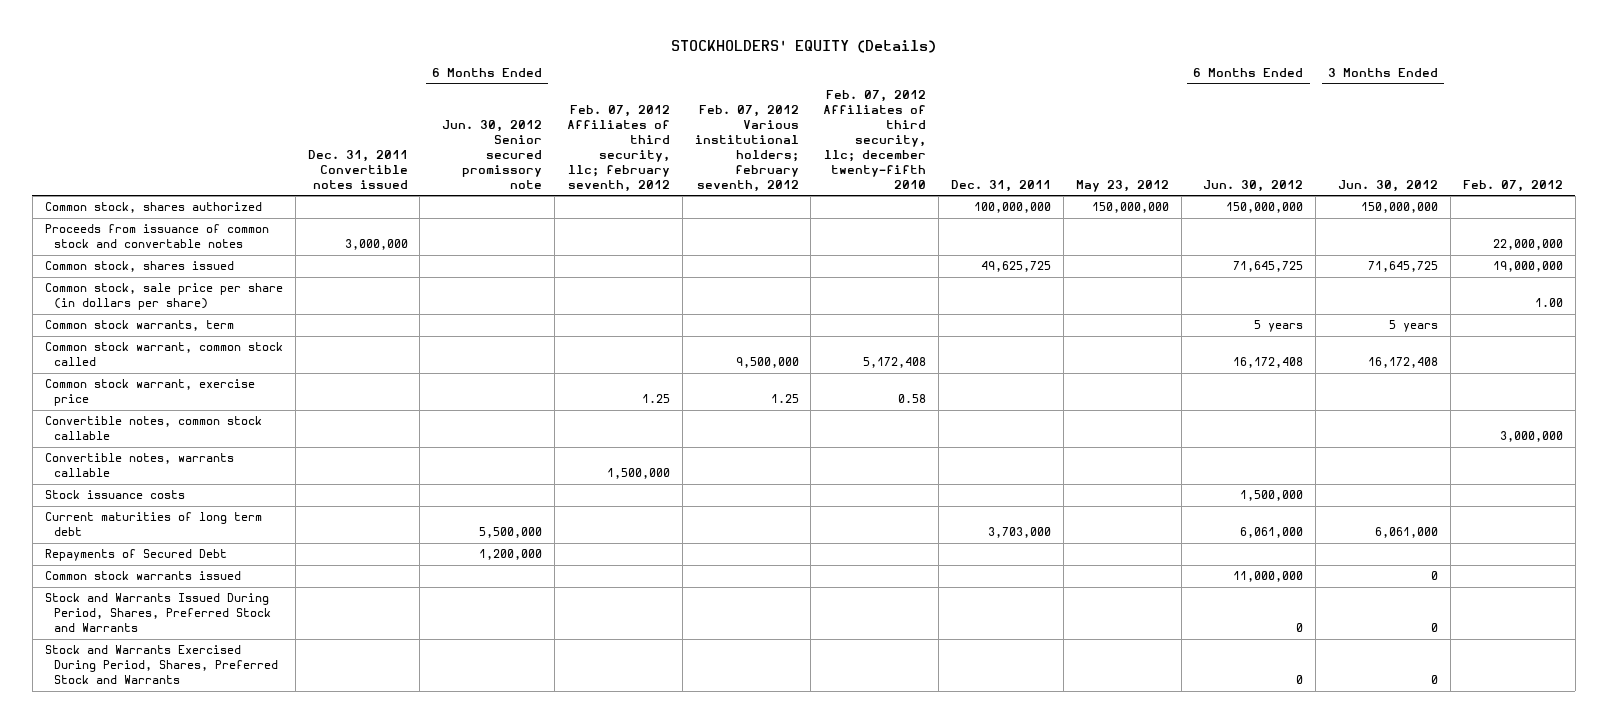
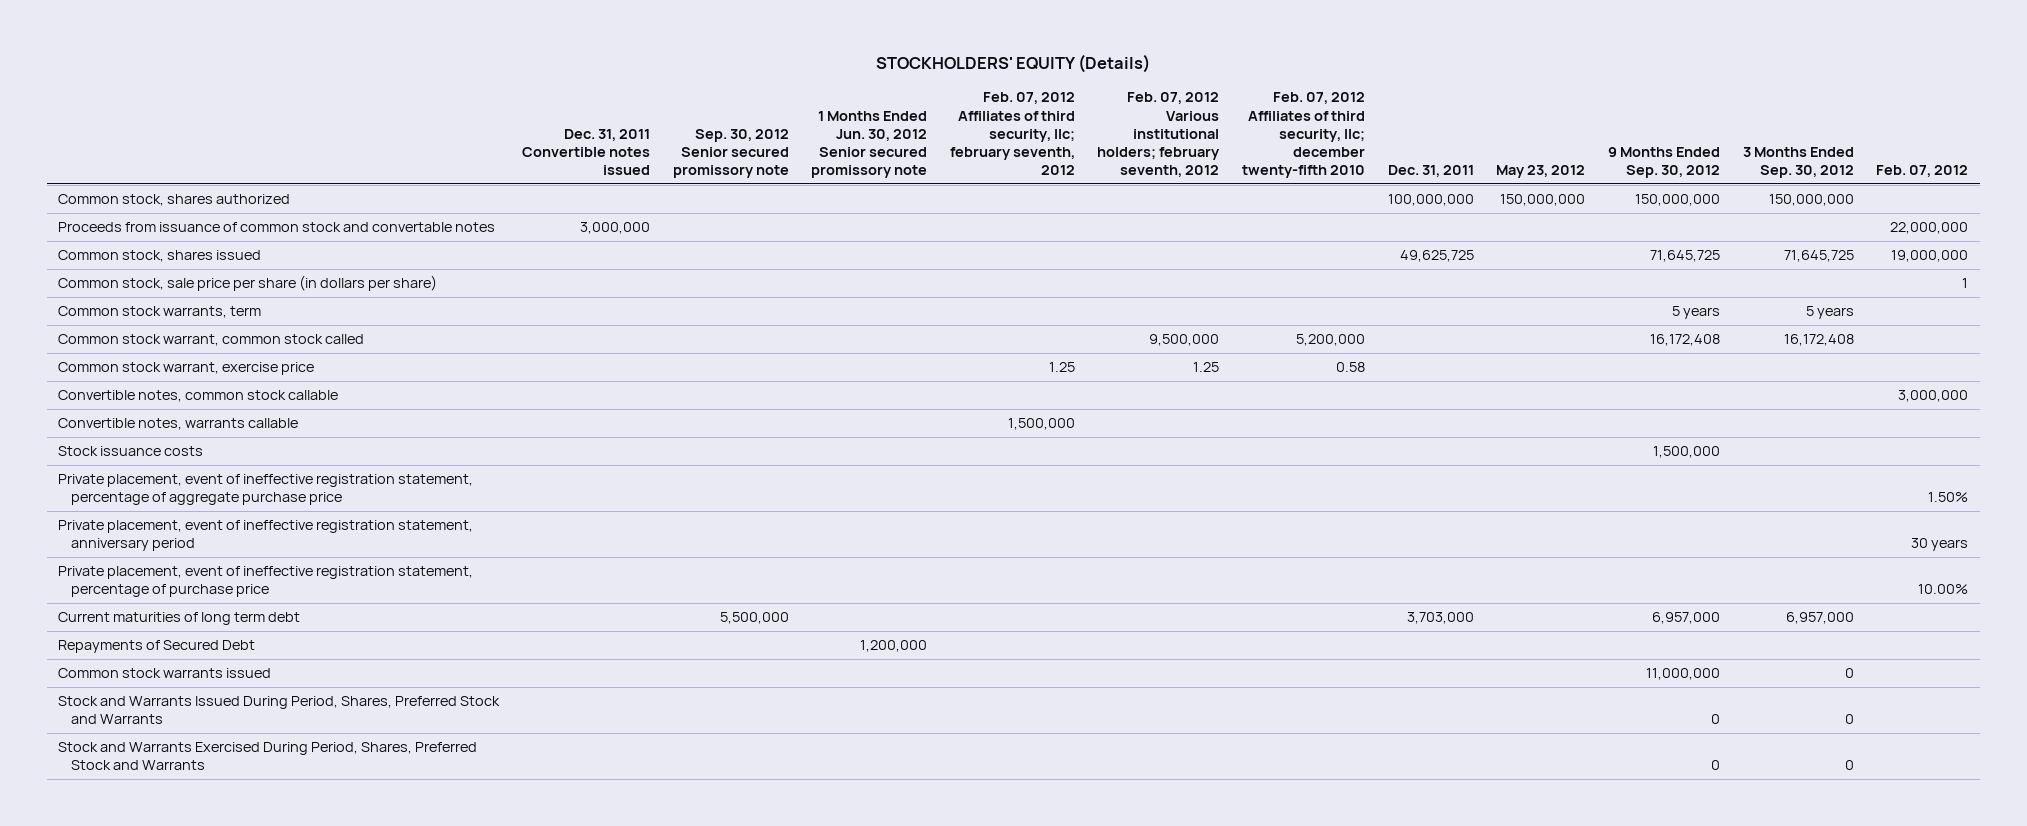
- | Dec. 31, 2011 Convertible notes issued | 6 Months Ended Jun. 30, 2012 Senior secured promissory note | Feb. 07, 2012 Affiliates of third security, llc; february seventh, 2012 | Feb. 07, 2012 Various institutional holders; february seventh, 2012 | Feb. 07, 2012 Affiliates of third security, llc; december twenty-fifth 2010 | Dec. 31, 2011 | May 23, 2012 | 6 Months Ended Jun. 30, 2012 | 3 Months Ended Jun. 30, 2012 | Feb. 07, 2012
+ | Dec. 31, 2011 Convertible notes issued | Sep. 30, 2012 Senior secured promissory note | 1 Months Ended Jun. 30, 2012 Senior secured promissory note | Feb. 07, 2012 Affiliates of third security, llc; february seventh, 2012 | Feb. 07, 2012 Various institutional holders; february seventh, 2012 | Feb. 07, 2012 Affiliates of third security, llc; december twenty-fifth 2010 | Dec. 31, 2011 | May 23, 2012 | 9 Months Ended Sep. 30, 2012 | 3 Months Ended Sep. 30, 2012 | Feb. 07, 2012
- Common stock, sale price per share (in dollars per share) | | | | | | | | | | 1.00
+ Common stock, sale price per share (in dollars per share) | | | | | | | | | | | 1
- Common stock warrant, common stock called | | | | 9,500,000 | 5,172,408 | | | 16,172,408 | 16,172,408 |
+ Common stock warrant, common stock called | | | | | 9,500,000 | 5,200,000 | | | 16,172,408 | 16,172,408 |
+ Private placement, event of ineffective registration statement, percentage of aggregate purchase price | | | | | | | | | | | 1.50%
+ Private placement, event of ineffective registration statement, anniversary period | | | | | | | | | | | 30 years
+ Private placement, event of ineffective registration statement, percentage of purchase price | | | | | | | | | | | 10.00%

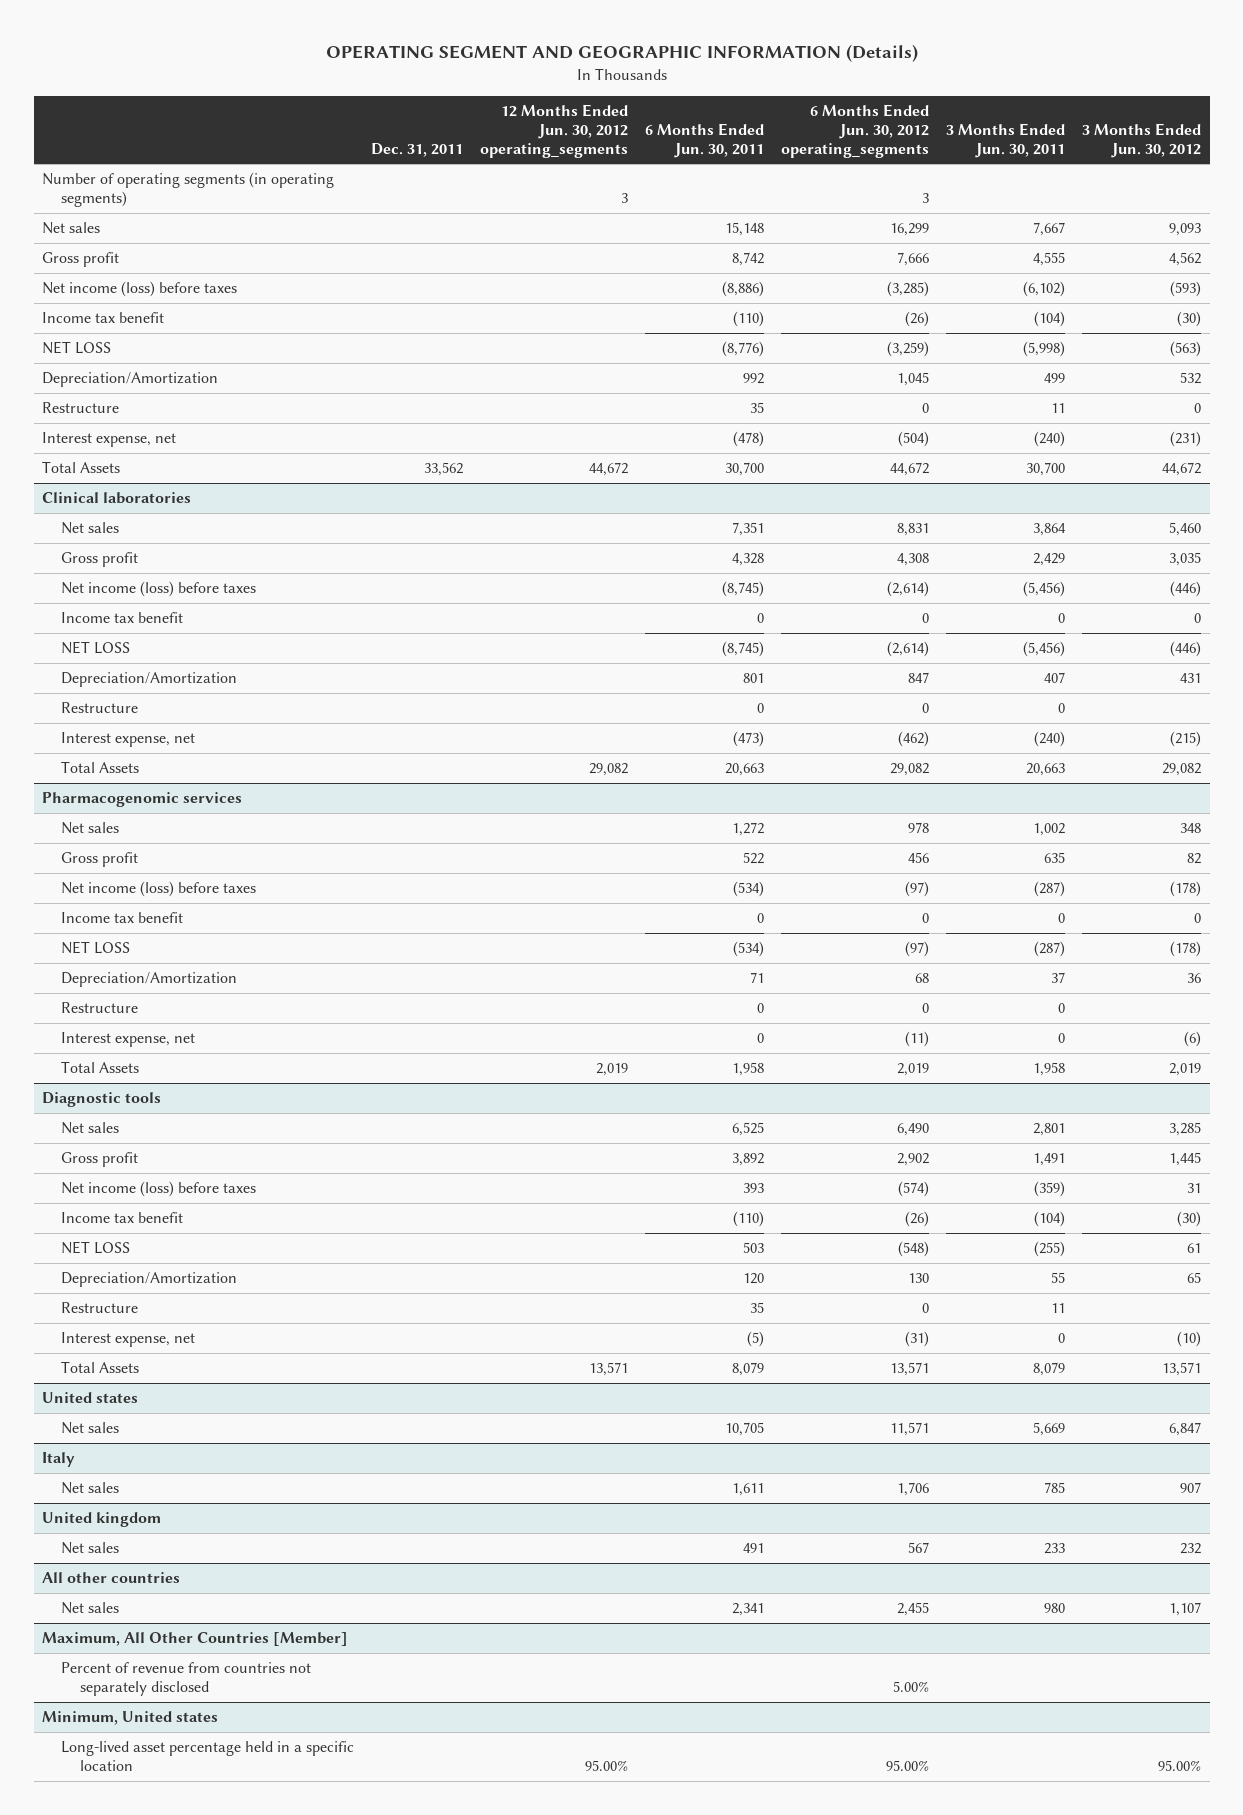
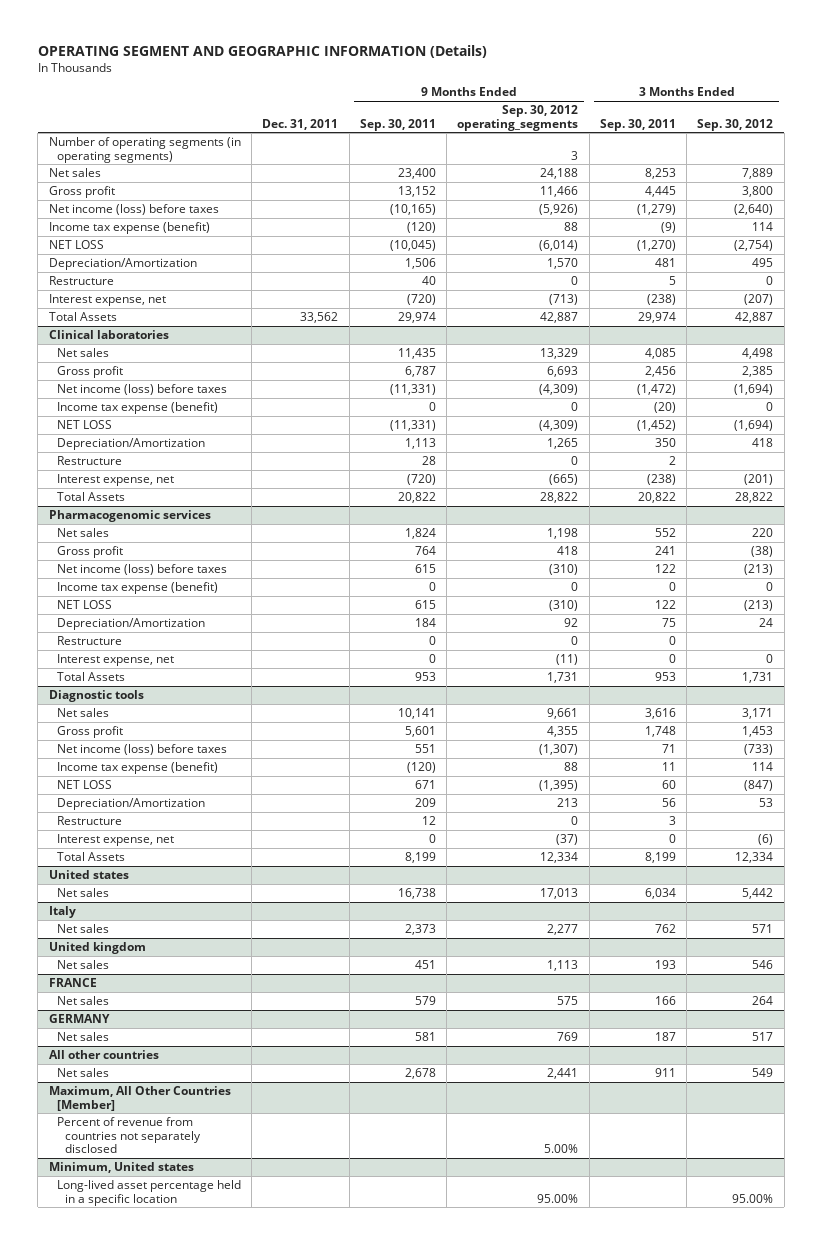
- | Dec. 31, 2011 | 12 Months Ended Jun. 30, 2012 operating_segments | 6 Months Ended Jun. 30, 2011 | 6 Months Ended Jun. 30, 2012 operating_segments | 3 Months Ended Jun. 30, 2011 | 3 Months Ended Jun. 30, 2012
+ | Dec. 31, 2011 | 9 Months Ended Sep. 30, 2011 | 9 Months Ended Sep. 30, 2012 operating_segments | 3 Months Ended Sep. 30, 2011 | 3 Months Ended Sep. 30, 2012
- Income tax benefit | | | (110) | (26) | (104) | (30)
+ Income tax expense (benefit) | | (120) | 88 | (9) | 114
@ Clinical laboratories
- Income tax benefit | | | 0 | 0 | 0 | 0
+ Income tax expense (benefit) | | 0 | 0 | (20) | 0
@ Pharmacogenomic services
- Income tax benefit | | | 0 | 0 | 0 | 0
+ Income tax expense (benefit) | | 0 | 0 | 0 | 0
@ Diagnostic tools
- Income tax benefit | | | (110) | (26) | (104) | (30)
+ Income tax expense (benefit) | | (120) | 88 | 11 | 114
+ FRANCE
+ Net sales | | 579 | 575 | 166 | 264
+ GERMANY
+ Net sales | | 581 | 769 | 187 | 517

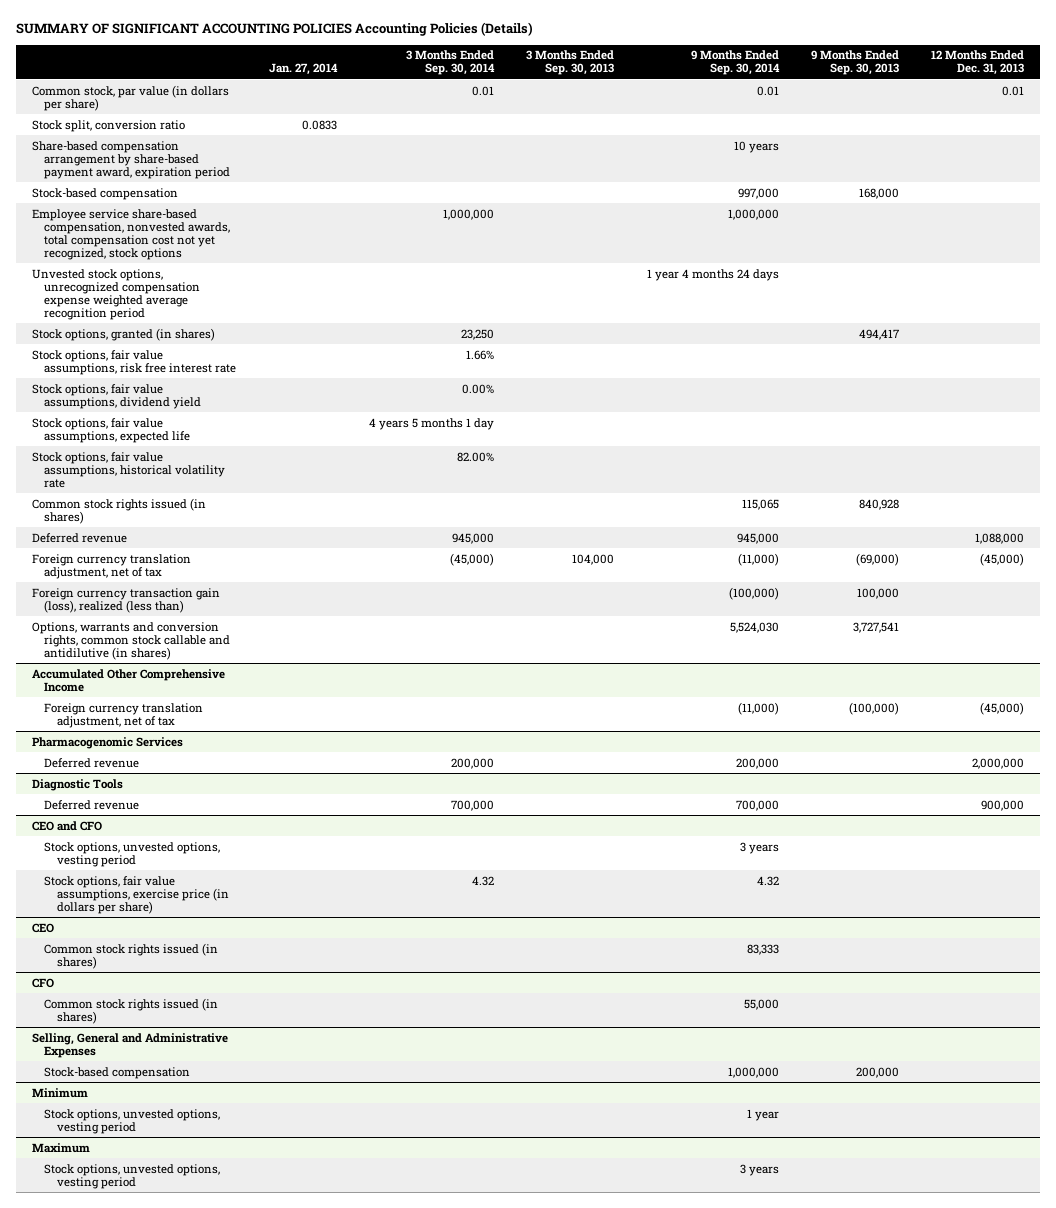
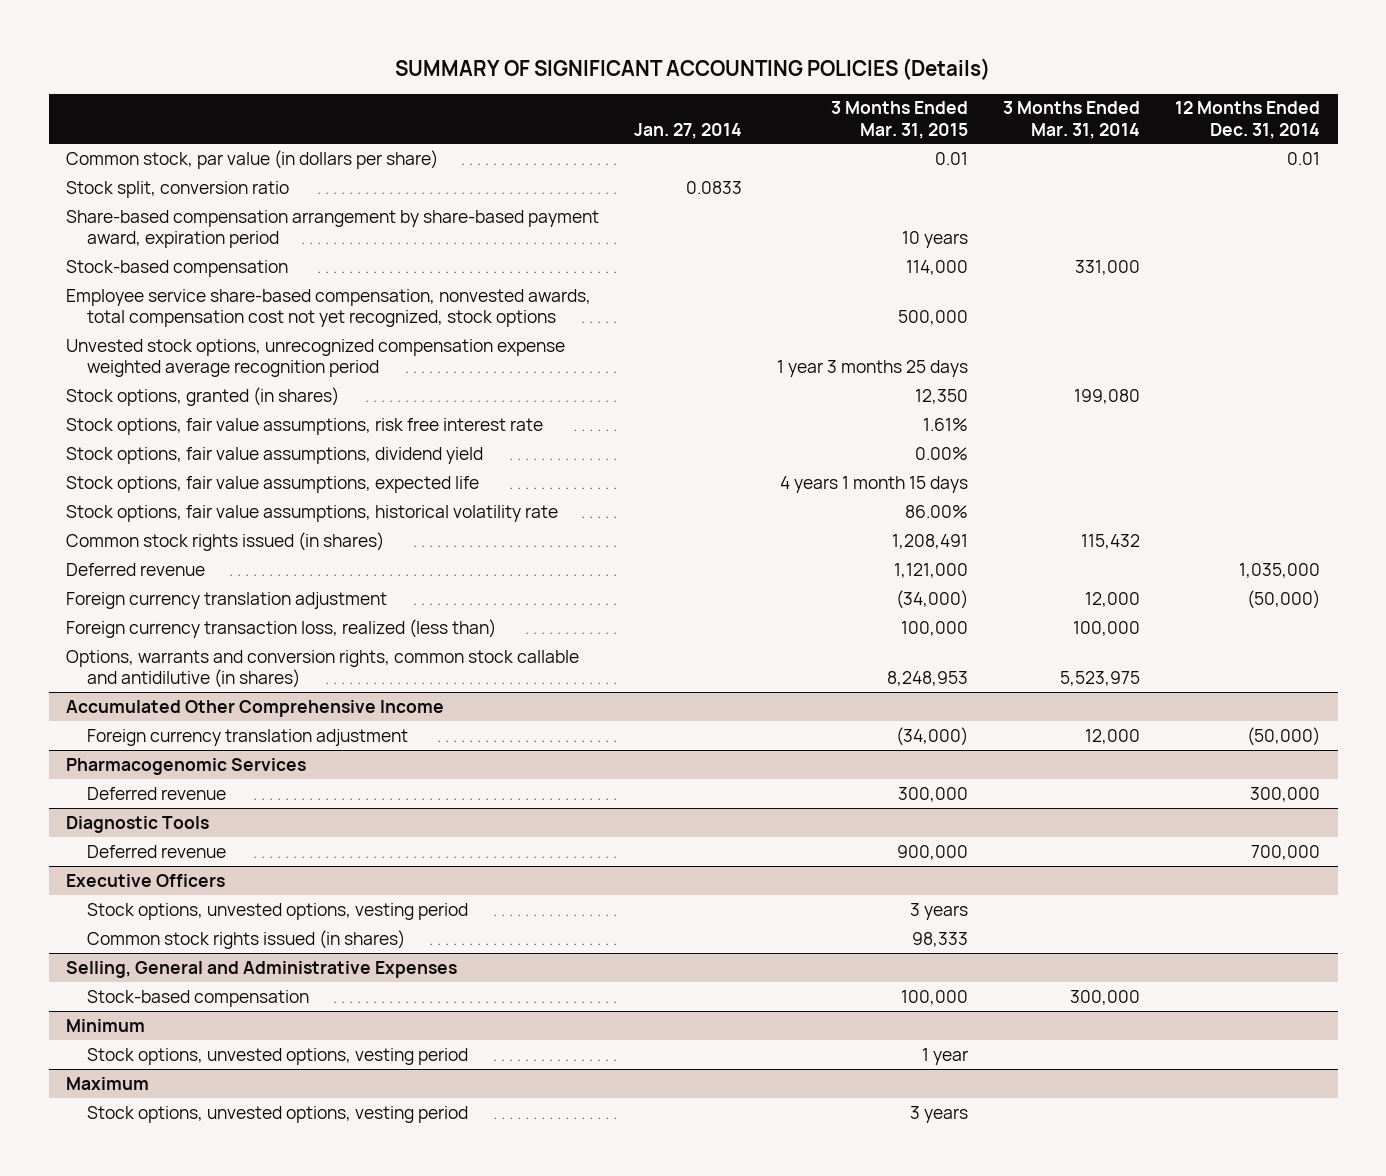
- SUMMARY OF SIGNIFICANT ACCOUNTING POLICIES Accounting Policies (Details)
+ SUMMARY OF SIGNIFICANT ACCOUNTING POLICIES (Details)
- | Jan. 27, 2014 | 3 Months Ended Sep. 30, 2014 | 3 Months Ended Sep. 30, 2013 | 9 Months Ended Sep. 30, 2014 | 9 Months Ended Sep. 30, 2013 | 12 Months Ended Dec. 31, 2013
+ | Jan. 27, 2014 | 3 Months Ended Mar. 31, 2015 | 3 Months Ended Mar. 31, 2014 | 12 Months Ended Dec. 31, 2014
- Foreign currency translation adjustment, net of tax | | (45,000) | 104,000 | (11,000) | (69,000) | (45,000)
- Foreign currency transaction gain (loss), realized (less than) | | | | (100,000) | 100,000 |
+ Foreign currency translation adjustment | | (34,000) | 12,000 | (50,000)
+ Foreign currency transaction loss, realized (less than) | | 100,000 | 100,000 |
@ Accumulated Other Comprehensive Income
- Foreign currency translation adjustment, net of tax | | | | (11,000) | (100,000) | (45,000)
+ Foreign currency translation adjustment | | (34,000) | 12,000 | (50,000)
- CEO and CFO
- Stock options, unvested options, vesting period | | | | 3 years | |
- Stock options, fair value assumptions, exercise price (in dollars per share) | | 4.32 | | 4.32 | |
- CEO
- Common stock rights issued (in shares) | | | | 83,333 | |
- CFO
- Common stock rights issued (in shares) | | | | 55,000 | |
+ Executive Officers
+ Stock options, unvested options, vesting period | | 3 years | |
+ Common stock rights issued (in shares) | | 98,333 | |

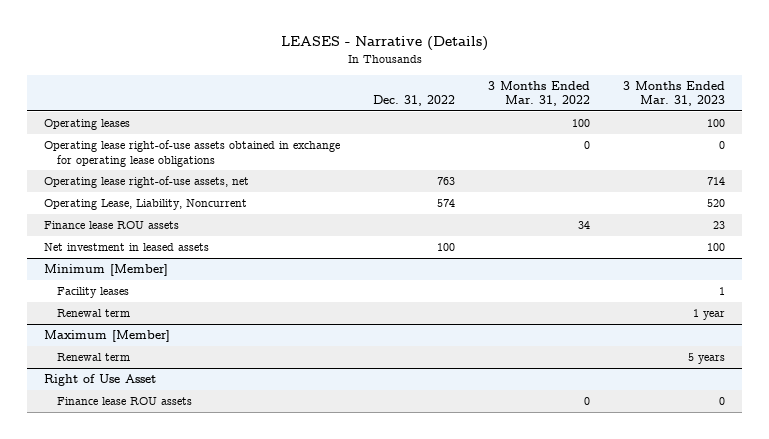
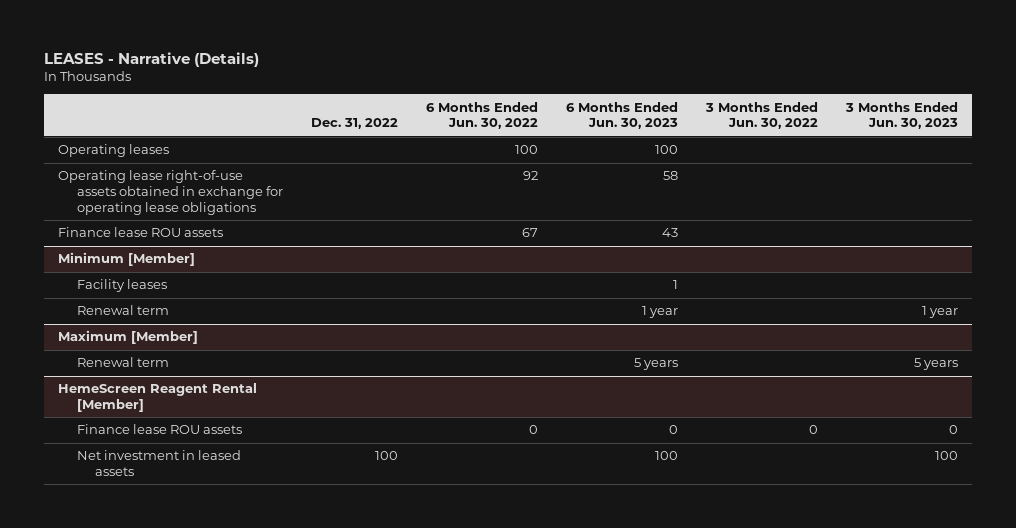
- | Dec. 31, 2022 | 3 Months Ended Mar. 31, 2022 | 3 Months Ended Mar. 31, 2023
+ | Dec. 31, 2022 | 6 Months Ended Jun. 30, 2022 | 6 Months Ended Jun. 30, 2023 | 3 Months Ended Jun. 30, 2022 | 3 Months Ended Jun. 30, 2023
- Operating lease right-of-use assets, net | 763 | | 714
- Operating Lease, Liability, Noncurrent | 574 | | 520
- Net investment in leased assets | 100 | | 100
- Right of Use Asset
- Finance lease ROU assets | | 0 | 0
+ HemeScreen Reagent Rental [Member]
+ Finance lease ROU assets | | 0 | 0 | 0 | 0
+ Net investment in leased assets | 100 | | 100 | | 100

